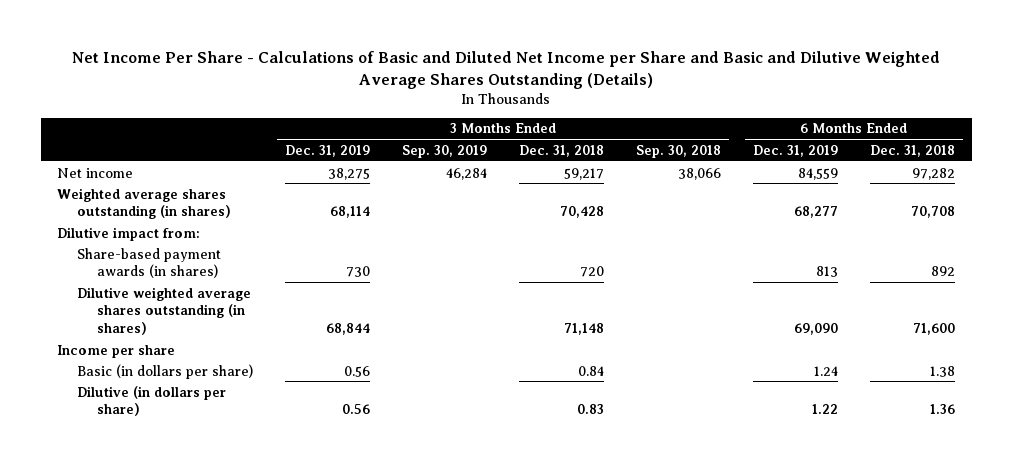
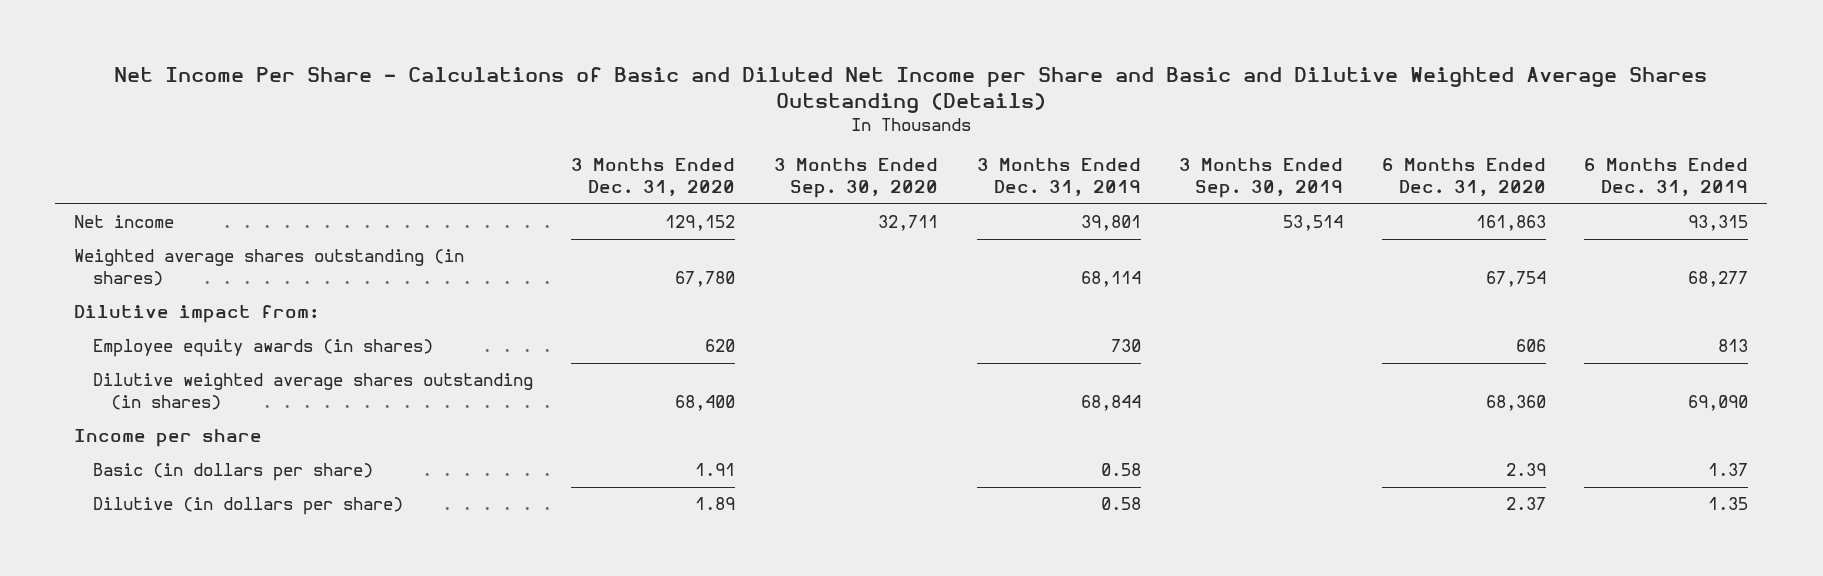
- | 3 Months Ended Dec. 31, 2019 | 3 Months Ended Sep. 30, 2019 | 3 Months Ended Dec. 31, 2018 | 3 Months Ended Sep. 30, 2018 | 6 Months Ended Dec. 31, 2019 | 6 Months Ended Dec. 31, 2018
+ | 3 Months Ended Dec. 31, 2020 | 3 Months Ended Sep. 30, 2020 | 3 Months Ended Dec. 31, 2019 | 3 Months Ended Sep. 30, 2019 | 6 Months Ended Dec. 31, 2020 | 6 Months Ended Dec. 31, 2019
- Net income | 38,275 | 46,284 | 59,217 | 38,066 | 84,559 | 97,282
+ Net income | 129,152 | 32,711 | 39,801 | 53,514 | 161,863 | 93,315
- Share-based payment awards (in shares) | 730 | | 720 | | 813 | 892
+ Employee equity awards (in shares) | 620 | | 730 | | 606 | 813
- Basic (in dollars per share) | 0.56 | | 0.84 | | 1.24 | 1.38
- Dilutive (in dollars per share) | 0.56 | | 0.83 | | 1.22 | 1.36
+ Basic (in dollars per share) | 1.91 | | 0.58 | | 2.39 | 1.37
+ Dilutive (in dollars per share) | 1.89 | | 0.58 | | 2.37 | 1.35

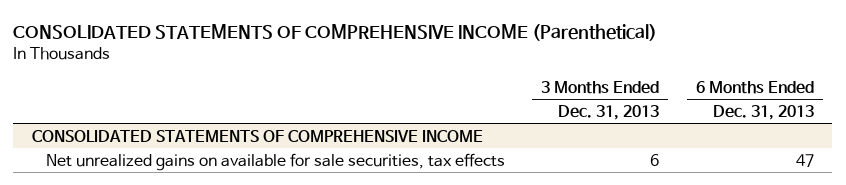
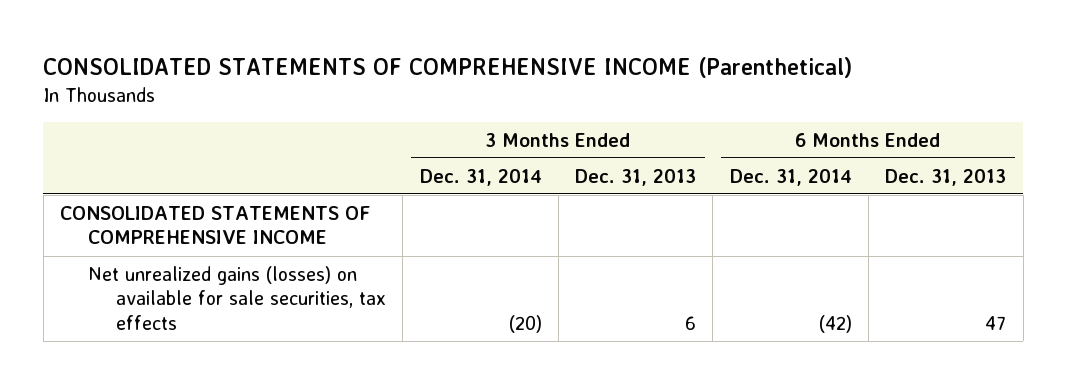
- | 3 Months Ended Dec. 31, 2013 | 6 Months Ended Dec. 31, 2013
+ | 3 Months Ended Dec. 31, 2014 | 3 Months Ended Dec. 31, 2013 | 6 Months Ended Dec. 31, 2014 | 6 Months Ended Dec. 31, 2013
- Net unrealized gains on available for sale securities, tax effects | 6 | 47
+ Net unrealized gains (losses) on available for sale securities, tax effects | (20) | 6 | (42) | 47

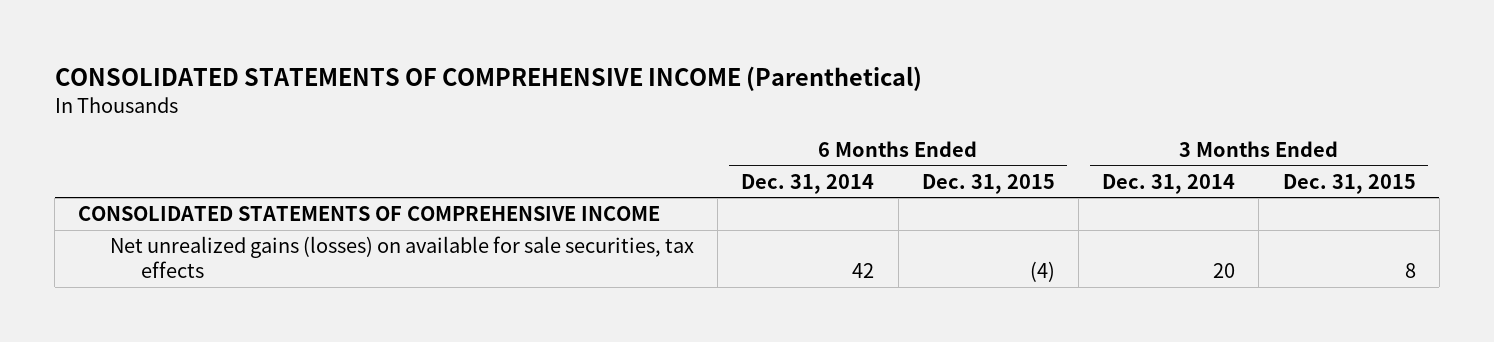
- | 3 Months Ended Dec. 31, 2014 | 3 Months Ended Dec. 31, 2013 | 6 Months Ended Dec. 31, 2014 | 6 Months Ended Dec. 31, 2013
+ | 6 Months Ended Dec. 31, 2014 | 6 Months Ended Dec. 31, 2015 | 3 Months Ended Dec. 31, 2014 | 3 Months Ended Dec. 31, 2015
- Net unrealized gains (losses) on available for sale securities, tax effects | (20) | 6 | (42) | 47
+ Net unrealized gains (losses) on available for sale securities, tax effects | 42 | (4) | 20 | 8

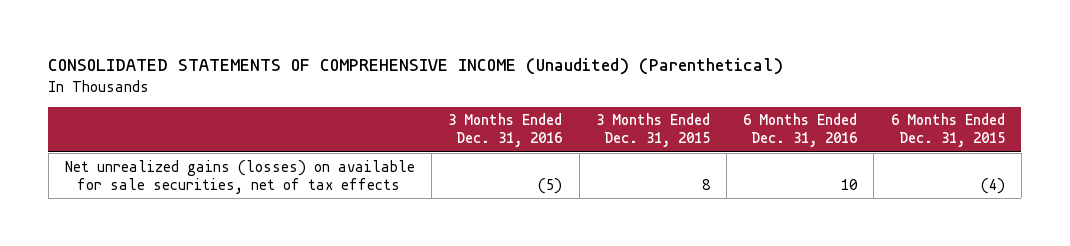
- CONSOLIDATED STATEMENTS OF COMPREHENSIVE INCOME (Parenthetical)
+ CONSOLIDATED STATEMENTS OF COMPREHENSIVE INCOME (Unaudited) (Parenthetical)
- | 6 Months Ended Dec. 31, 2014 | 6 Months Ended Dec. 31, 2015 | 3 Months Ended Dec. 31, 2014 | 3 Months Ended Dec. 31, 2015
+ | 3 Months Ended Dec. 31, 2016 | 3 Months Ended Dec. 31, 2015 | 6 Months Ended Dec. 31, 2016 | 6 Months Ended Dec. 31, 2015
- CONSOLIDATED STATEMENTS OF COMPREHENSIVE INCOME
- Net unrealized gains (losses) on available for sale securities, tax effects | 42 | (4) | 20 | 8
+ Net unrealized gains (losses) on available for sale securities, net of tax effects | (5) | 8 | 10 | (4)

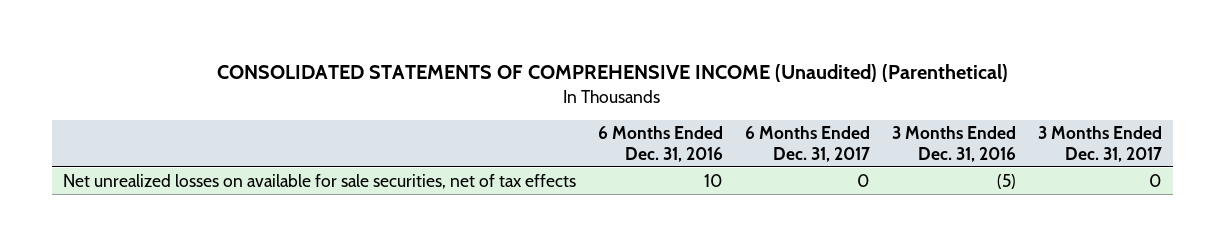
- | 3 Months Ended Dec. 31, 2016 | 3 Months Ended Dec. 31, 2015 | 6 Months Ended Dec. 31, 2016 | 6 Months Ended Dec. 31, 2015
+ | 6 Months Ended Dec. 31, 2016 | 6 Months Ended Dec. 31, 2017 | 3 Months Ended Dec. 31, 2016 | 3 Months Ended Dec. 31, 2017
- Net unrealized gains (losses) on available for sale securities, net of tax effects | (5) | 8 | 10 | (4)
+ Net unrealized losses on available for sale securities, net of tax effects | 10 | 0 | (5) | 0

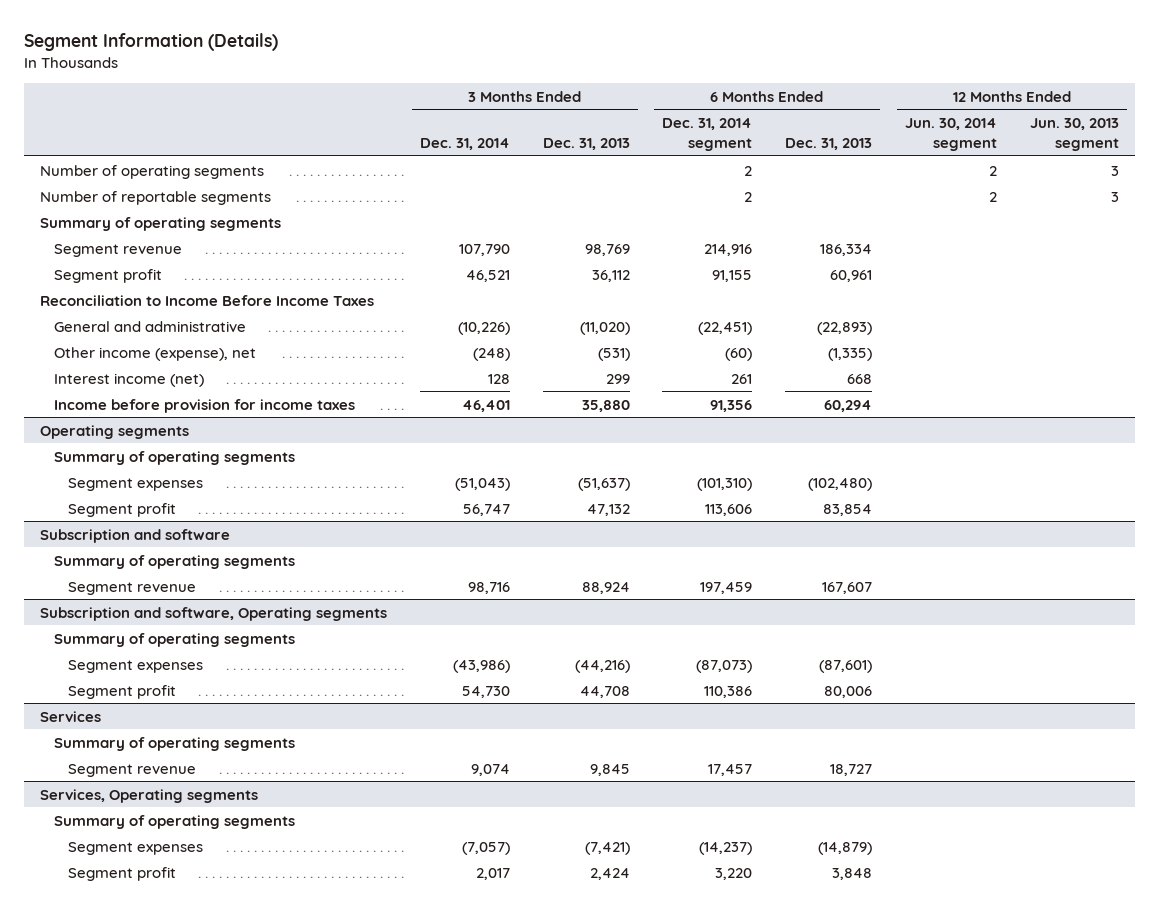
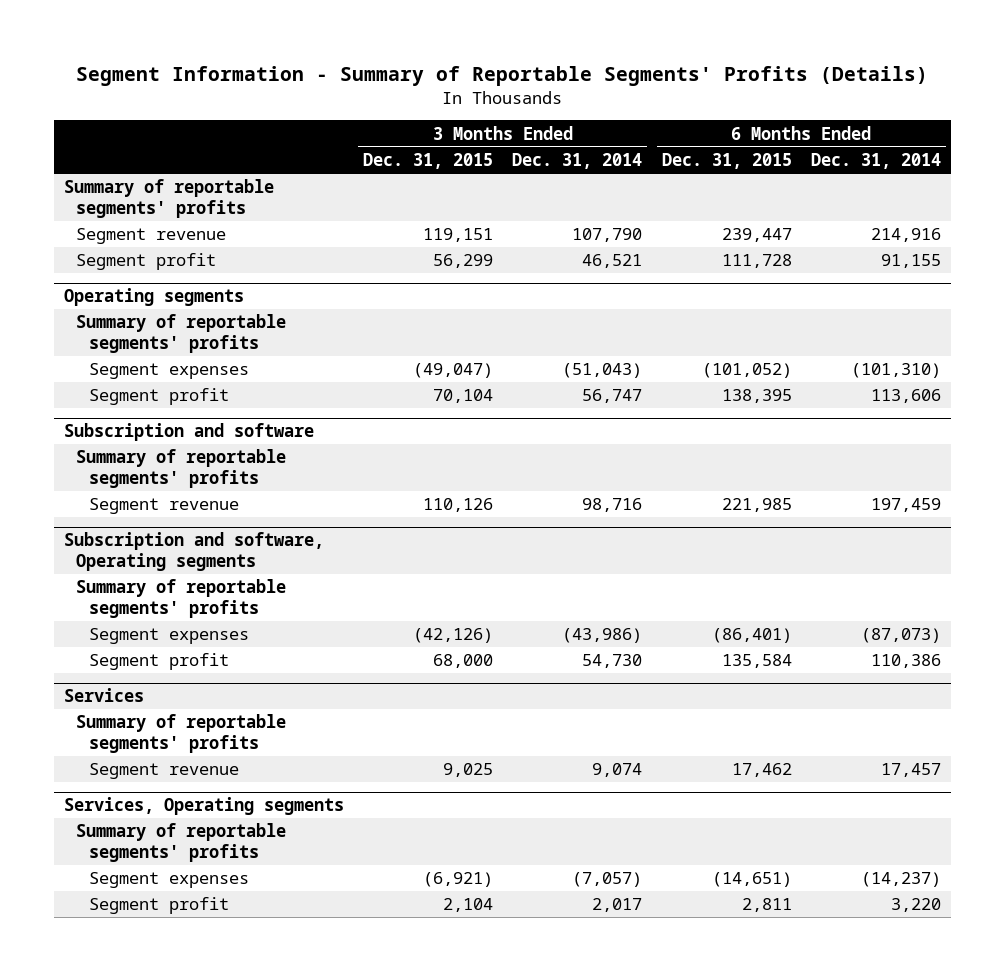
- Segment Information (Details)
+ Segment Information - Summary of Reportable Segments' Profits (Details)
- | 3 Months Ended Dec. 31, 2014 | 3 Months Ended Dec. 31, 2013 | 6 Months Ended Dec. 31, 2014 segment | 6 Months Ended Dec. 31, 2013 | 12 Months Ended Jun. 30, 2014 segment | 12 Months Ended Jun. 30, 2013 segment
+ | 3 Months Ended Dec. 31, 2015 | 3 Months Ended Dec. 31, 2014 | 6 Months Ended Dec. 31, 2015 | 6 Months Ended Dec. 31, 2014
- Number of operating segments | | | 2 | | 2 | 3
- Number of reportable segments | | | 2 | | 2 | 3
- Summary of operating segments
+ Summary of reportable segments' profits
- Reconciliation to Income Before Income Taxes
- General and administrative | (10,226) | (11,020) | (22,451) | (22,893) | |
- Other income (expense), net | (248) | (531) | (60) | (1,335) | |
- Interest income (net) | 128 | 299 | 261 | 668 | |
- Income before provision for income taxes | 46,401 | 35,880 | 91,356 | 60,294 | |
@ Operating segments
- Summary of operating segments
+ Summary of reportable segments' profits
@ Subscription and software
- Summary of operating segments
+ Summary of reportable segments' profits
@ Subscription and software, Operating segments
- Summary of operating segments
+ Summary of reportable segments' profits
@ Services
- Summary of operating segments
+ Summary of reportable segments' profits
@ Services, Operating segments
- Summary of operating segments
+ Summary of reportable segments' profits

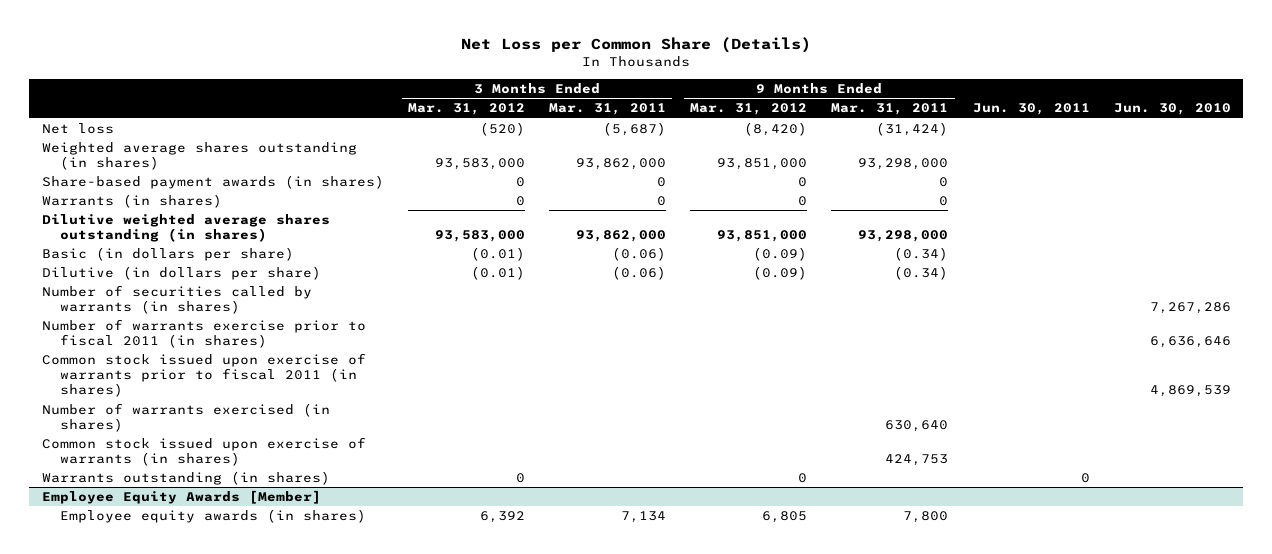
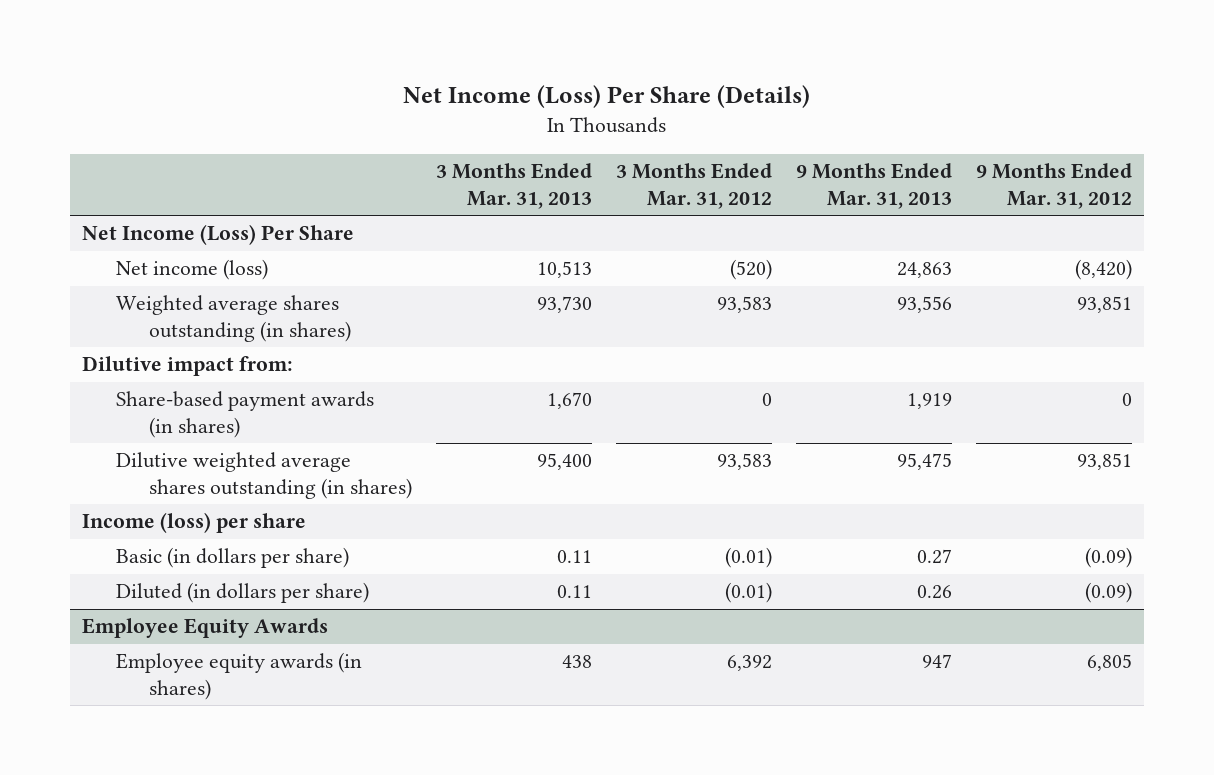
- Net Loss per Common Share (Details)
+ Net Income (Loss) Per Share (Details)
- | 3 Months Ended Mar. 31, 2012 | 3 Months Ended Mar. 31, 2011 | 9 Months Ended Mar. 31, 2012 | 9 Months Ended Mar. 31, 2011 | Jun. 30, 2011 | Jun. 30, 2010
+ | 3 Months Ended Mar. 31, 2013 | 3 Months Ended Mar. 31, 2012 | 9 Months Ended Mar. 31, 2013 | 9 Months Ended Mar. 31, 2012
- Net loss | (520) | (5,687) | (8,420) | (31,424) | |
- Weighted average shares outstanding (in shares) | 93,583,000 | 93,862,000 | 93,851,000 | 93,298,000 | |
+ Net Income (Loss) Per Share
+ Net income (loss) | 10,513 | (520) | 24,863 | (8,420)
+ Weighted average shares outstanding (in shares) | 93,730 | 93,583 | 93,556 | 93,851
+ Dilutive impact from:
- Warrants (in shares) | 0 | 0 | 0 | 0 | |
- Dilutive weighted average shares outstanding (in shares) | 93,583,000 | 93,862,000 | 93,851,000 | 93,298,000 | |
+ Dilutive weighted average shares outstanding (in shares) | 95,400 | 93,583 | 95,475 | 93,851
+ Income (loss) per share
- Dilutive (in dollars per share) | (0.01) | (0.06) | (0.09) | (0.34) | |
- Number of securities called by warrants (in shares) | | | | | | 7,267,286
- Number of warrants exercise prior to fiscal 2011 (in shares) | | | | | | 6,636,646
- Common stock issued upon exercise of warrants prior to fiscal 2011 (in shares) | | | | | | 4,869,539
- Number of warrants exercised (in shares) | | | | 630,640 | |
- Common stock issued upon exercise of warrants (in shares) | | | | 424,753 | |
- Warrants outstanding (in shares) | 0 | | 0 | | 0 |
- Employee Equity Awards [Member]
+ Diluted (in dollars per share) | 0.11 | (0.01) | 0.26 | (0.09)
+ Employee Equity Awards

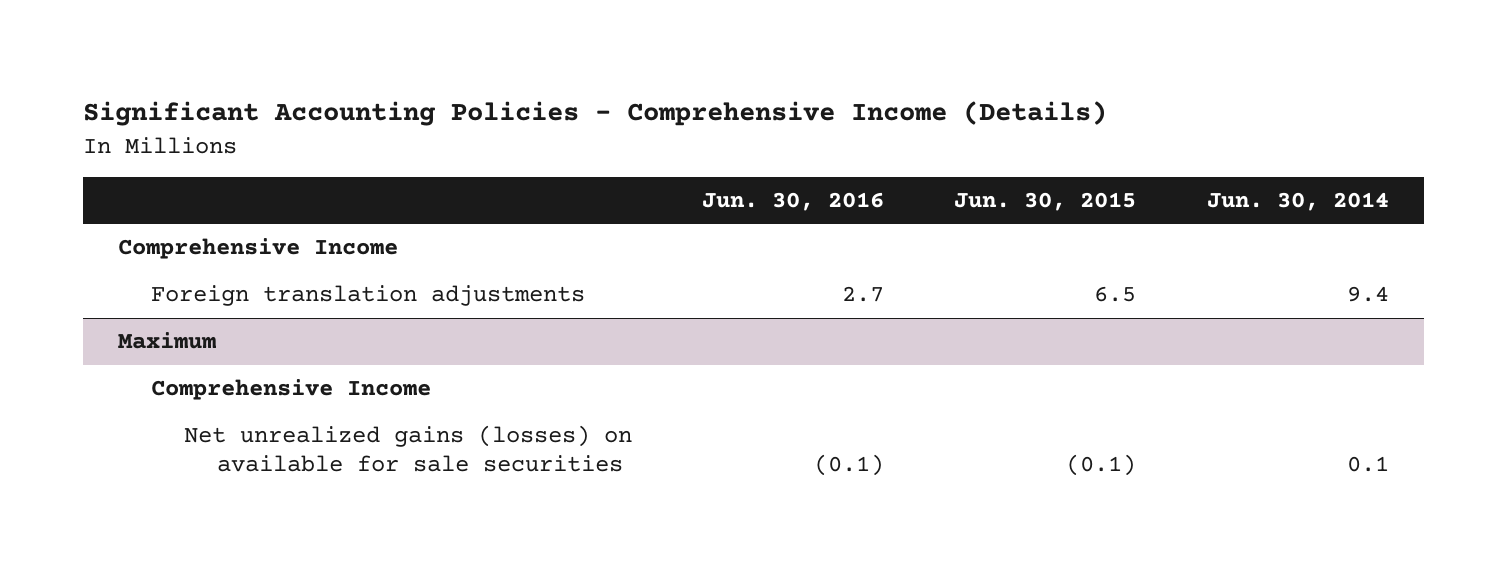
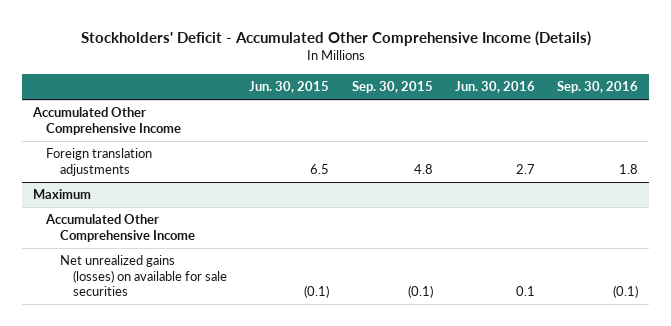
- Significant Accounting Policies - Comprehensive Income (Details)
+ Stockholders' Deficit - Accumulated Other Comprehensive Income (Details)
- | Jun. 30, 2016 | Jun. 30, 2015 | Jun. 30, 2014
+ | Jun. 30, 2015 | Sep. 30, 2015 | Jun. 30, 2016 | Sep. 30, 2016
- Comprehensive Income
+ Accumulated Other Comprehensive Income
@ Maximum
- Comprehensive Income
- Net unrealized gains (losses) on available for sale securities | (0.1) | (0.1) | 0.1
+ Accumulated Other Comprehensive Income
+ Net unrealized gains (losses) on available for sale securities | (0.1) | (0.1) | 0.1 | (0.1)

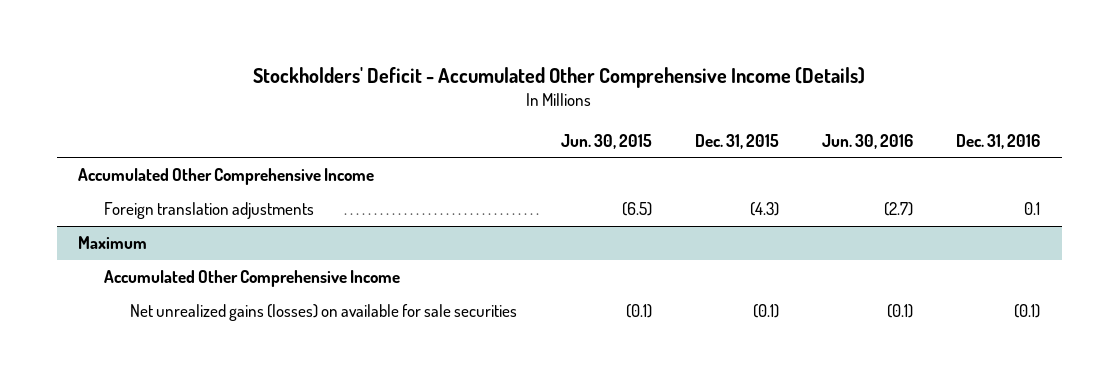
- | Jun. 30, 2015 | Sep. 30, 2015 | Jun. 30, 2016 | Sep. 30, 2016
+ | Jun. 30, 2015 | Dec. 31, 2015 | Jun. 30, 2016 | Dec. 31, 2016
- Foreign translation adjustments | 6.5 | 4.8 | 2.7 | 1.8
+ Foreign translation adjustments | (6.5) | (4.3) | (2.7) | 0.1
@ Maximum
- Net unrealized gains (losses) on available for sale securities | (0.1) | (0.1) | 0.1 | (0.1)
+ Net unrealized gains (losses) on available for sale securities | (0.1) | (0.1) | (0.1) | (0.1)

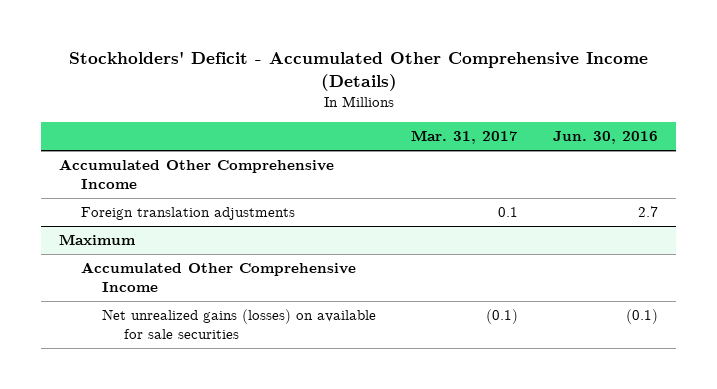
- | Jun. 30, 2015 | Dec. 31, 2015 | Jun. 30, 2016 | Dec. 31, 2016
+ | Mar. 31, 2017 | Jun. 30, 2016
- Foreign translation adjustments | (6.5) | (4.3) | (2.7) | 0.1
+ Foreign translation adjustments | 0.1 | 2.7

